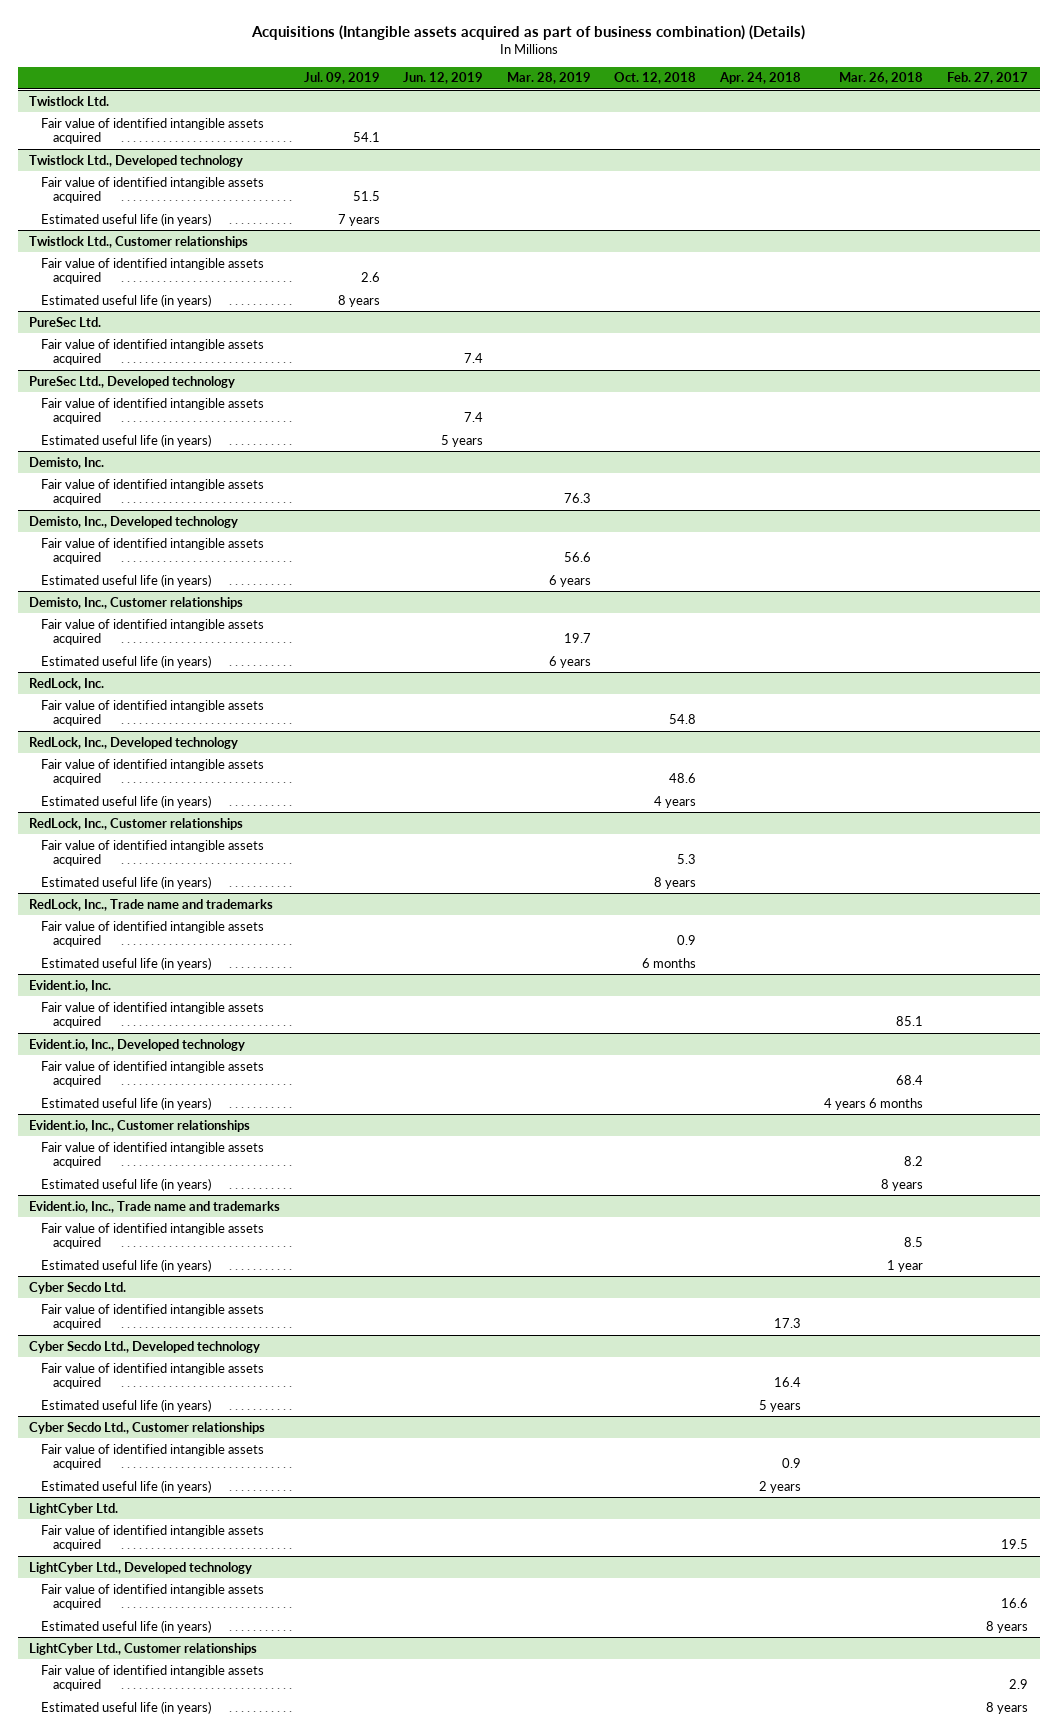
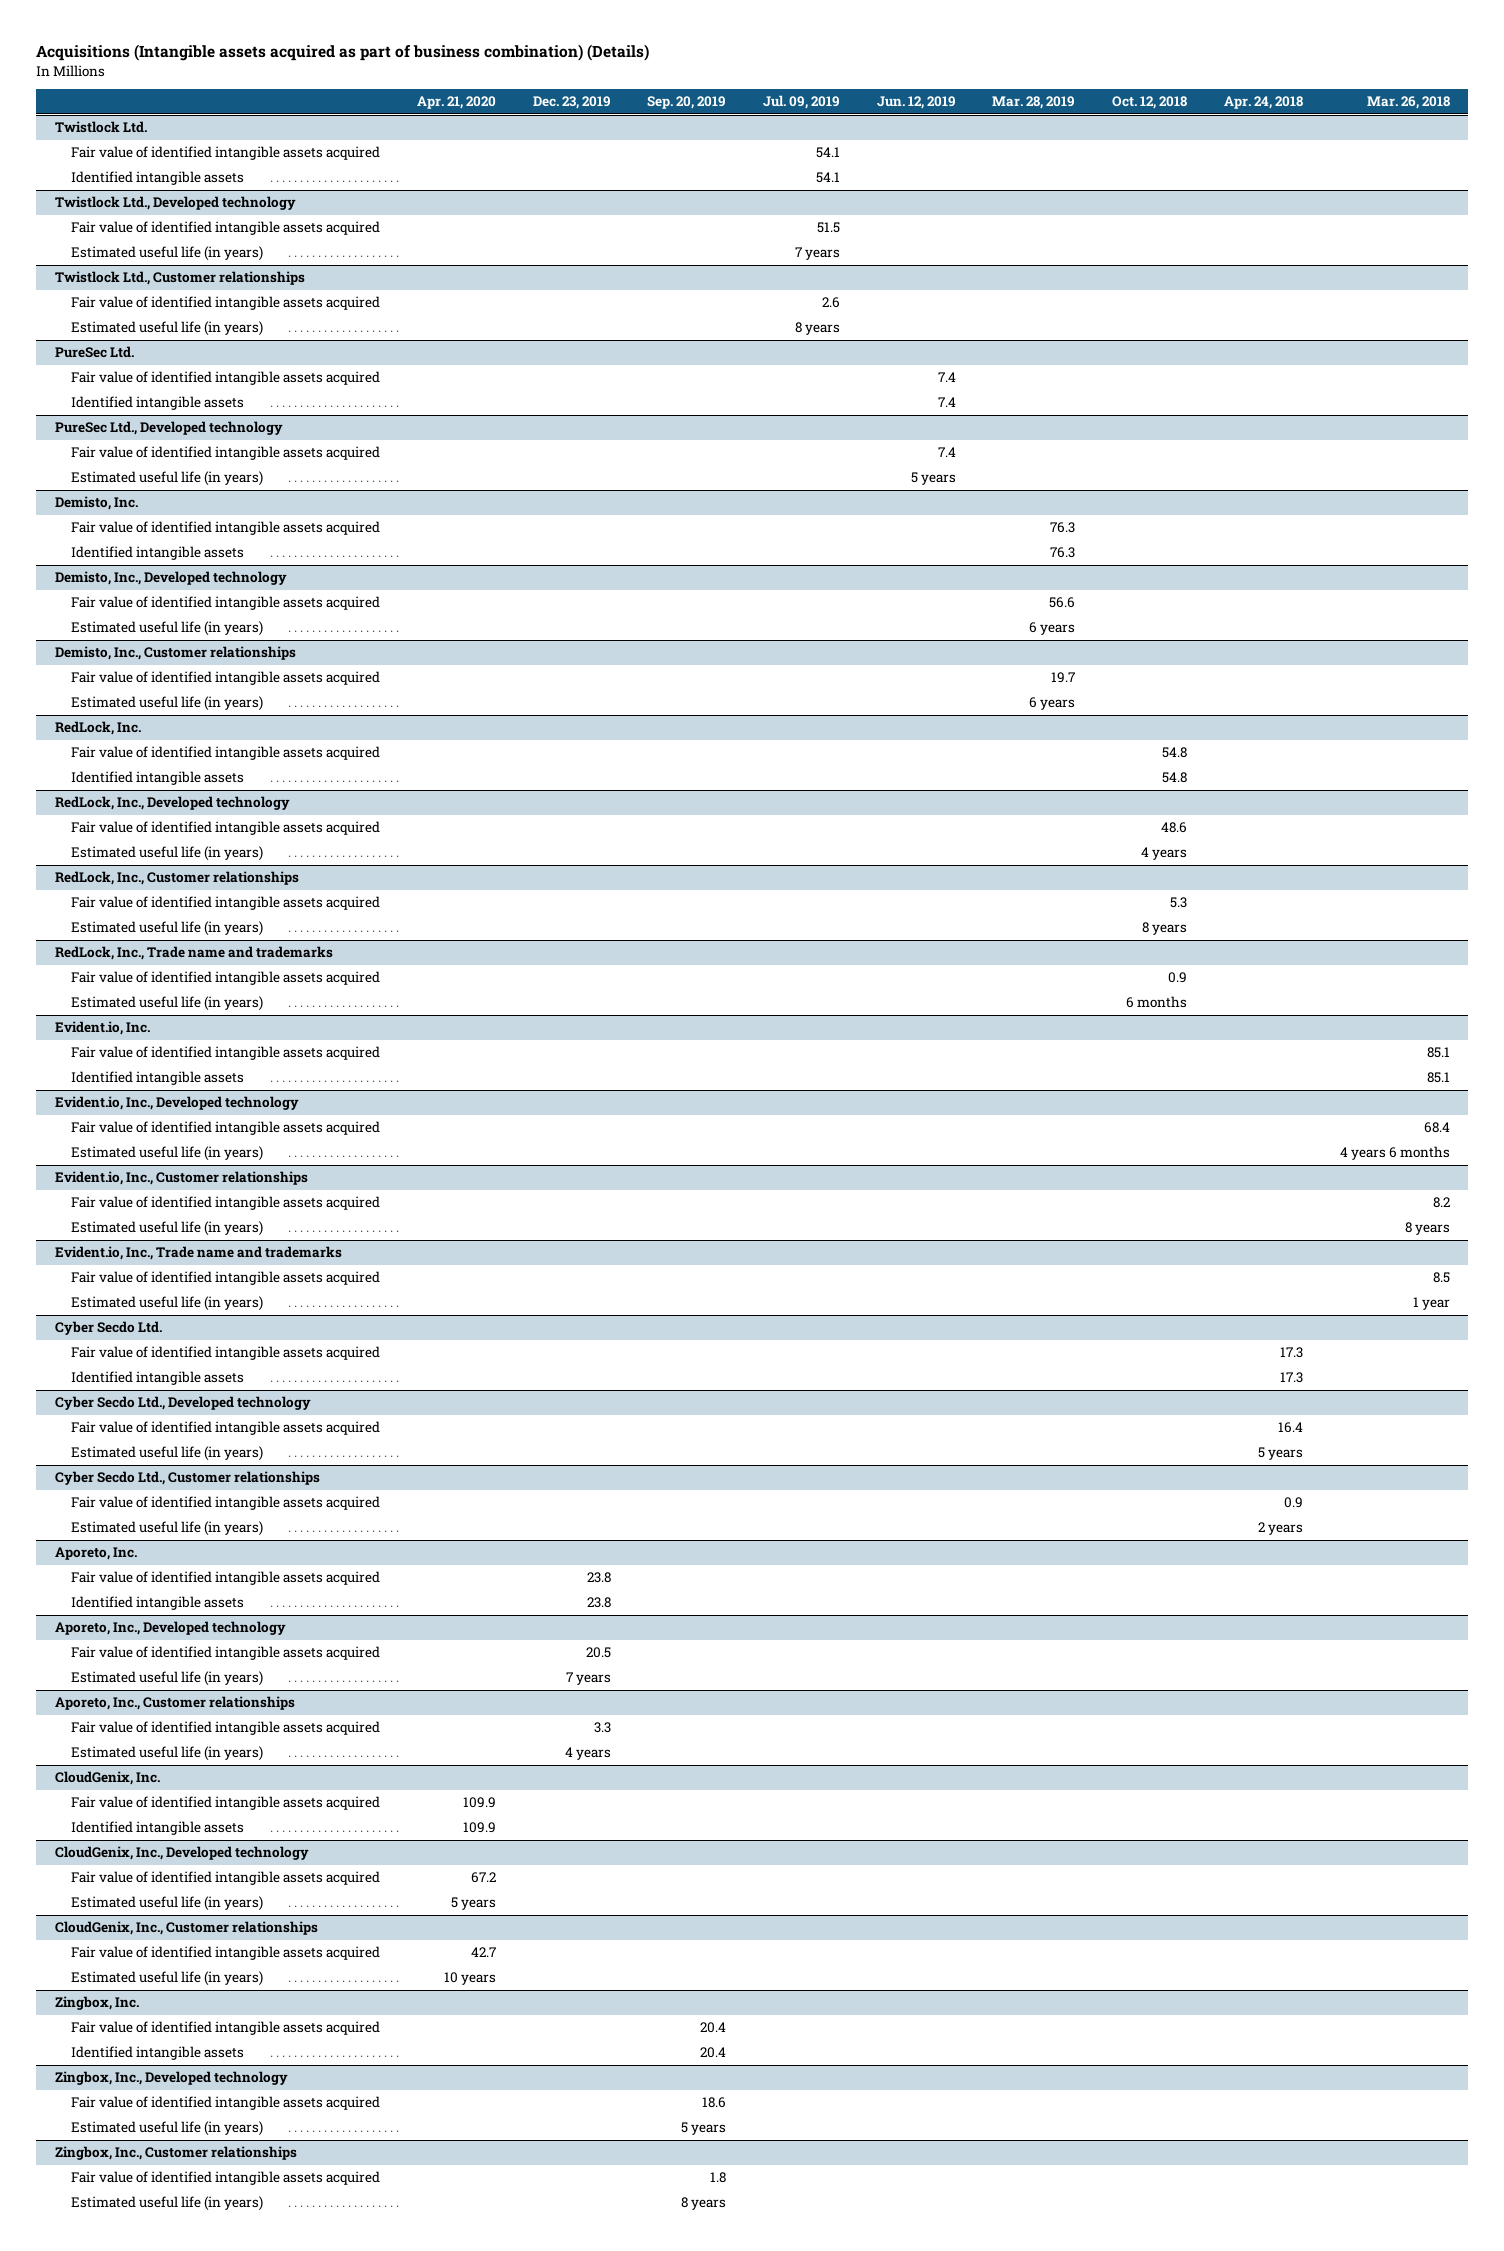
- | Jul. 09, 2019 | Jun. 12, 2019 | Mar. 28, 2019 | Oct. 12, 2018 | Apr. 24, 2018 | Mar. 26, 2018 | Feb. 27, 2017
+ | Apr. 21, 2020 | Dec. 23, 2019 | Sep. 20, 2019 | Jul. 09, 2019 | Jun. 12, 2019 | Mar. 28, 2019 | Oct. 12, 2018 | Apr. 24, 2018 | Mar. 26, 2018
@ Twistlock Ltd.
+ Identified intangible assets | | | | 54.1 | | | | |
@ PureSec Ltd.
+ Identified intangible assets | | | | | 7.4 | | | |
@ Demisto, Inc.
+ Identified intangible assets | | | | | | 76.3 | | |
@ RedLock, Inc.
+ Identified intangible assets | | | | | | | 54.8 | |
@ Evident.io, Inc.
+ Identified intangible assets | | | | | | | | | 85.1
@ Cyber Secdo Ltd.
+ Identified intangible assets | | | | | | | | 17.3 |
- LightCyber Ltd.
- Fair value of identified intangible assets acquired | | | | | | | 19.5
- LightCyber Ltd., Developed technology
- Fair value of identified intangible assets acquired | | | | | | | 16.6
- Estimated useful life (in years) | | | | | | | 8 years
- LightCyber Ltd., Customer relationships
- Fair value of identified intangible assets acquired | | | | | | | 2.9
- Estimated useful life (in years) | | | | | | | 8 years
+ Aporeto, Inc.
+ Fair value of identified intangible assets acquired | | 23.8 | | | | | | |
+ Identified intangible assets | | 23.8 | | | | | | |
+ Aporeto, Inc., Developed technology
+ Fair value of identified intangible assets acquired | | 20.5 | | | | | | |
+ Estimated useful life (in years) | | 7 years | | | | | | |
+ Aporeto, Inc., Customer relationships
+ Fair value of identified intangible assets acquired | | 3.3 | | | | | | |
+ Estimated useful life (in years) | | 4 years | | | | | | |
+ CloudGenix, Inc.
+ Fair value of identified intangible assets acquired | 109.9 | | | | | | | |
+ Identified intangible assets | 109.9 | | | | | | | |
+ CloudGenix, Inc., Developed technology
+ Fair value of identified intangible assets acquired | 67.2 | | | | | | | |
+ Estimated useful life (in years) | 5 years | | | | | | | |
+ CloudGenix, Inc., Customer relationships
+ Fair value of identified intangible assets acquired | 42.7 | | | | | | | |
+ Estimated useful life (in years) | 10 years | | | | | | | |
+ Zingbox, Inc.
+ Fair value of identified intangible assets acquired | | | 20.4 | | | | | |
+ Identified intangible assets | | | 20.4 | | | | | |
+ Zingbox, Inc., Developed technology
+ Fair value of identified intangible assets acquired | | | 18.6 | | | | | |
+ Estimated useful life (in years) | | | 5 years | | | | | |
+ Zingbox, Inc., Customer relationships
+ Fair value of identified intangible assets acquired | | | 1.8 | | | | | |
+ Estimated useful life (in years) | | | 8 years | | | | | |

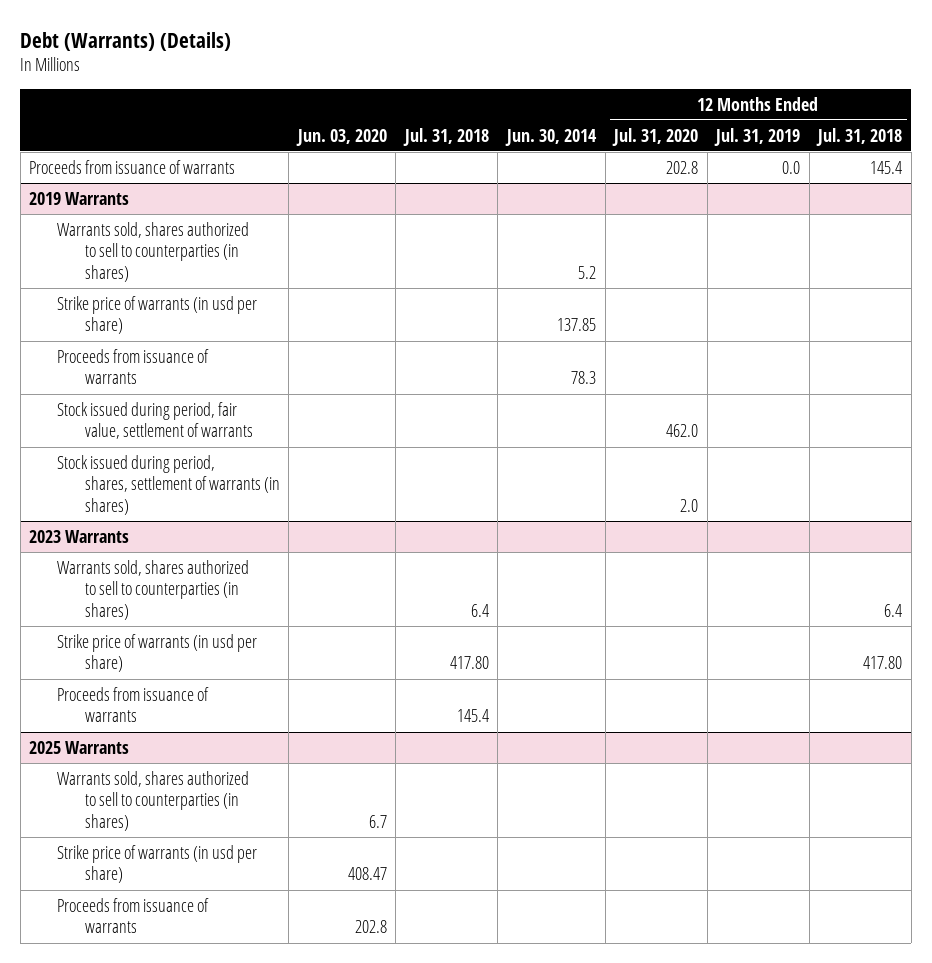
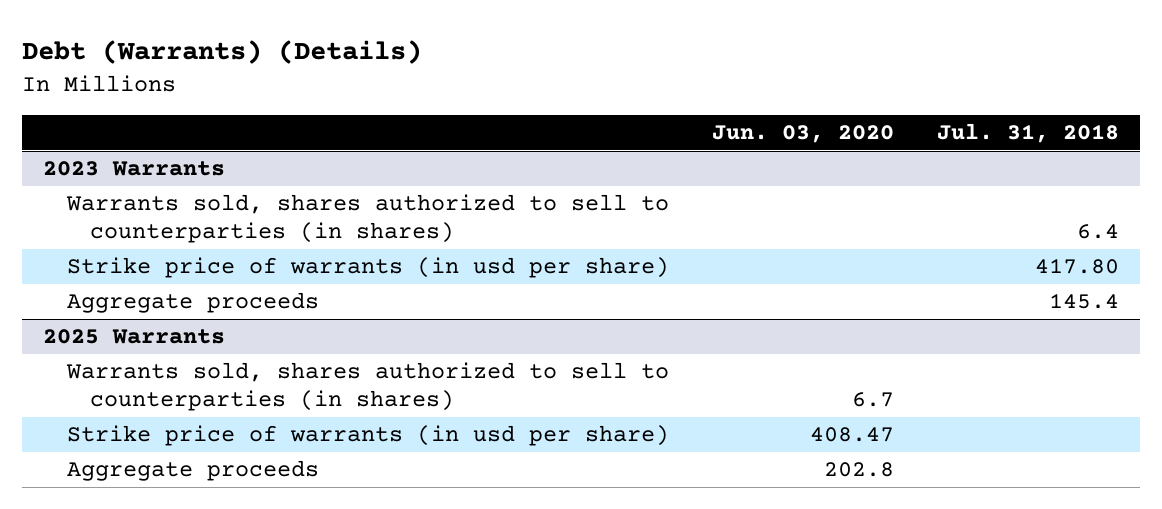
- | Jun. 03, 2020 | Jul. 31, 2018 | Jun. 30, 2014 | 12 Months Ended Jul. 31, 2020 | 12 Months Ended Jul. 31, 2019 | 12 Months Ended Jul. 31, 2018
+ | Jun. 03, 2020 | Jul. 31, 2018
- Proceeds from issuance of warrants | | | | 202.8 | 0.0 | 145.4
- 2019 Warrants
- Warrants sold, shares authorized to sell to counterparties (in shares) | | | 5.2 | | |
- Strike price of warrants (in usd per share) | | | 137.85 | | |
- Proceeds from issuance of warrants | | | 78.3 | | |
- Stock issued during period, fair value, settlement of warrants | | | | 462.0 | |
- Stock issued during period, shares, settlement of warrants (in shares) | | | | 2.0 | |
@ 2023 Warrants
- Proceeds from issuance of warrants | | 145.4 | | | |
+ Aggregate proceeds | | 145.4
@ 2025 Warrants
- Proceeds from issuance of warrants | 202.8 | | | | |
+ Aggregate proceeds | 202.8 |

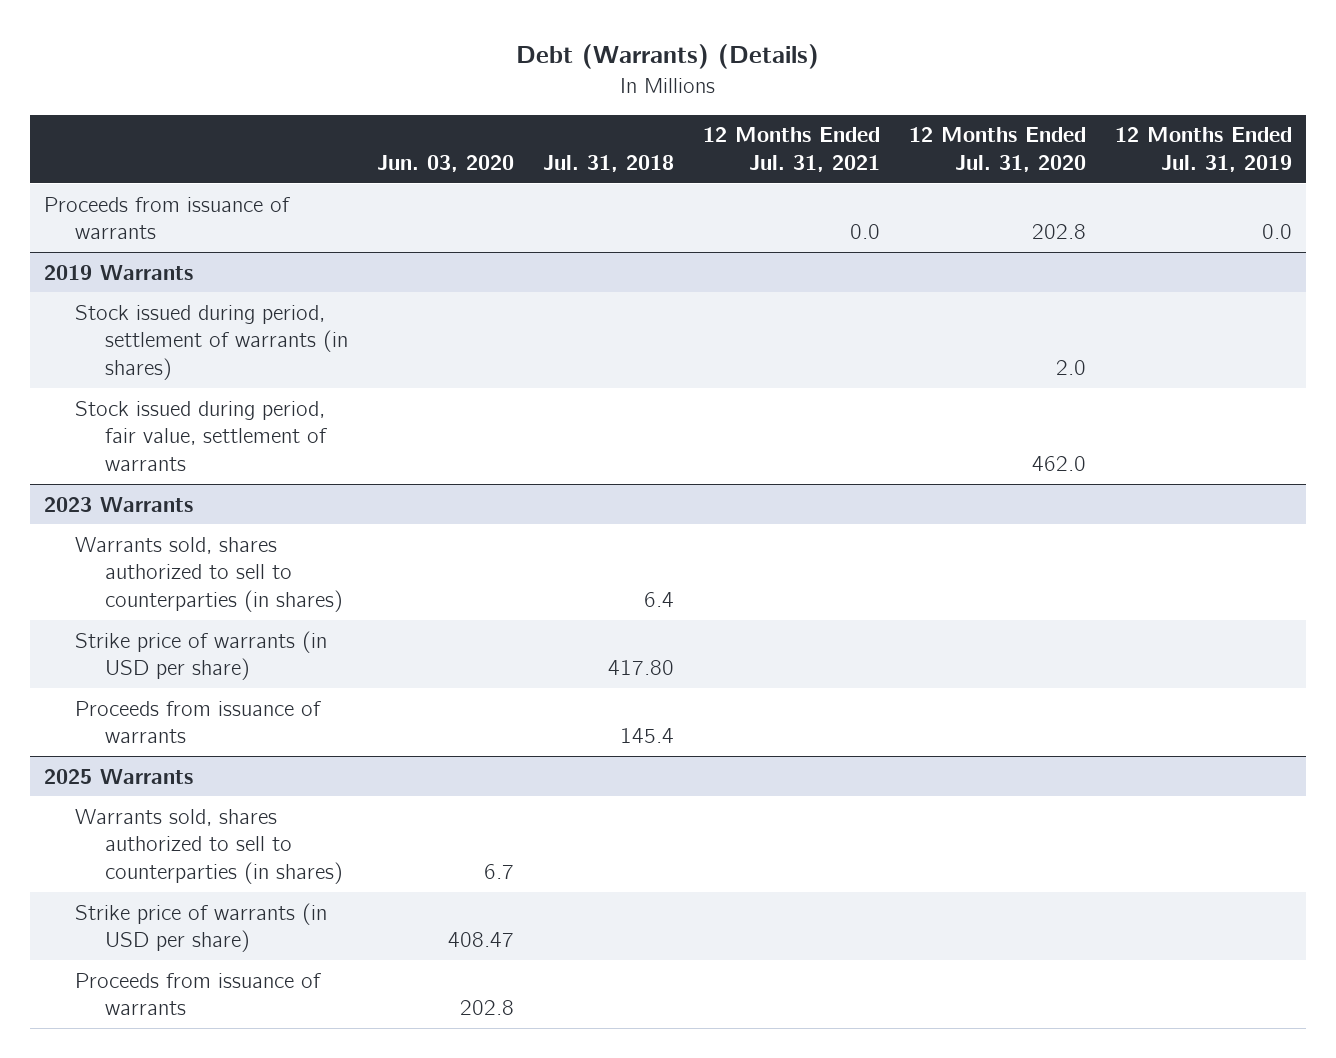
- | Jun. 03, 2020 | Jul. 31, 2018
+ | Jun. 03, 2020 | Jul. 31, 2018 | 12 Months Ended Jul. 31, 2021 | 12 Months Ended Jul. 31, 2020 | 12 Months Ended Jul. 31, 2019
+ Proceeds from issuance of warrants | | | 0.0 | 202.8 | 0.0
+ 2019 Warrants
+ Stock issued during period, settlement of warrants (in shares) | | | | 2.0 |
+ Stock issued during period, fair value, settlement of warrants | | | | 462.0 |
@ 2023 Warrants
- Strike price of warrants (in usd per share) | | 417.80
- Aggregate proceeds | | 145.4
+ Strike price of warrants (in USD per share) | | 417.80 | | |
+ Proceeds from issuance of warrants | | 145.4 | | |
@ 2025 Warrants
- Strike price of warrants (in usd per share) | 408.47 |
- Aggregate proceeds | 202.8 |
+ Strike price of warrants (in USD per share) | 408.47 | | | |
+ Proceeds from issuance of warrants | 202.8 | | | |

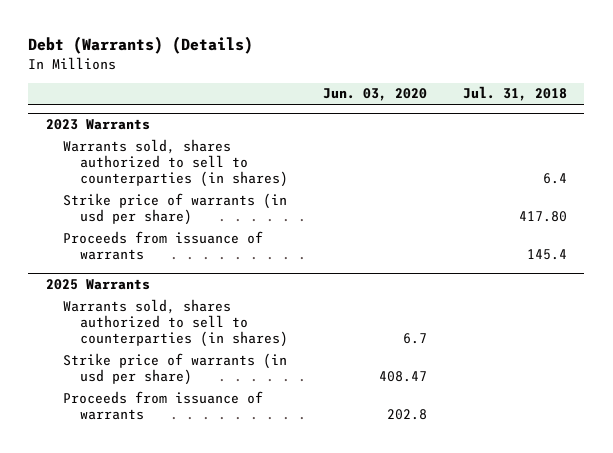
- | Jun. 03, 2020 | Jul. 31, 2018 | 12 Months Ended Jul. 31, 2021 | 12 Months Ended Jul. 31, 2020 | 12 Months Ended Jul. 31, 2019
+ | Jun. 03, 2020 | Jul. 31, 2018
- Proceeds from issuance of warrants | | | 0.0 | 202.8 | 0.0
- 2019 Warrants
- Stock issued during period, settlement of warrants (in shares) | | | | 2.0 |
- Stock issued during period, fair value, settlement of warrants | | | | 462.0 |
@ 2023 Warrants
- Strike price of warrants (in USD per share) | | 417.80 | | |
+ Strike price of warrants (in usd per share) | | 417.80
@ 2025 Warrants
- Strike price of warrants (in USD per share) | 408.47 | | | |
+ Strike price of warrants (in usd per share) | 408.47 |

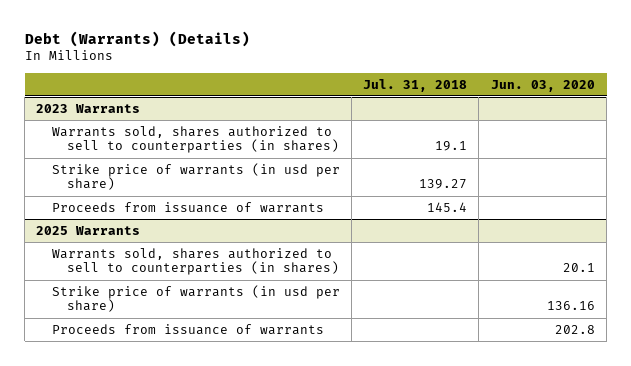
- | Jun. 03, 2020 | Jul. 31, 2018
+ | Jul. 31, 2018 | Jun. 03, 2020
@ 2023 Warrants
- Warrants sold, shares authorized to sell to counterparties (in shares) | | 6.4
- Strike price of warrants (in usd per share) | | 417.80
+ Warrants sold, shares authorized to sell to counterparties (in shares) | 19.1 |
+ Strike price of warrants (in usd per share) | 139.27 |
@ 2025 Warrants
- Warrants sold, shares authorized to sell to counterparties (in shares) | 6.7 |
- Strike price of warrants (in usd per share) | 408.47 |
+ Warrants sold, shares authorized to sell to counterparties (in shares) | | 20.1
+ Strike price of warrants (in usd per share) | | 136.16

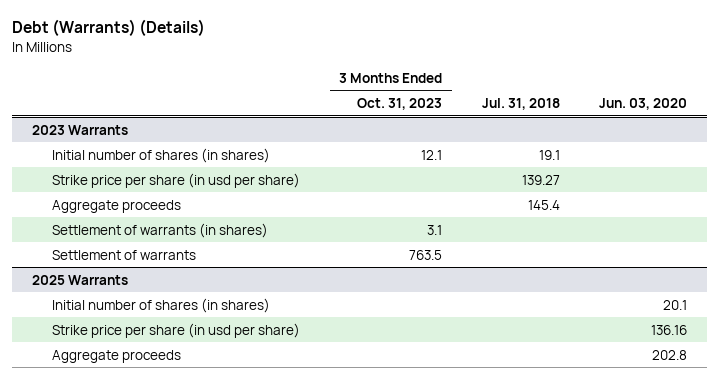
- | Jul. 31, 2018 | Jun. 03, 2020
+ | 3 Months Ended Oct. 31, 2023 | Jul. 31, 2018 | Jun. 03, 2020
@ 2023 Warrants
- Warrants sold, shares authorized to sell to counterparties (in shares) | 19.1 |
- Strike price of warrants (in usd per share) | 139.27 |
- Proceeds from issuance of warrants | 145.4 |
+ Initial number of shares (in shares) | 12.1 | 19.1 |
+ Strike price per share (in usd per share) | | 139.27 |
+ Aggregate proceeds | | 145.4 |
+ Settlement of warrants (in shares) | 3.1 | |
+ Settlement of warrants | 763.5 | |
@ 2025 Warrants
- Warrants sold, shares authorized to sell to counterparties (in shares) | | 20.1
- Strike price of warrants (in usd per share) | | 136.16
- Proceeds from issuance of warrants | | 202.8
+ Initial number of shares (in shares) | | | 20.1
+ Strike price per share (in usd per share) | | | 136.16
+ Aggregate proceeds | | | 202.8

